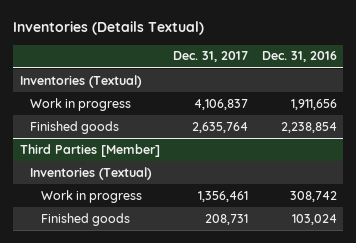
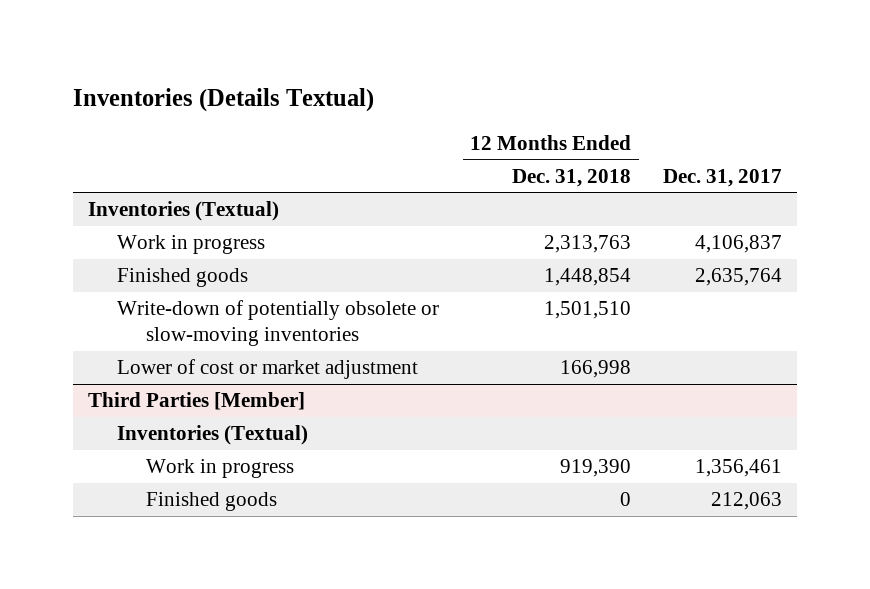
- | Dec. 31, 2017 | Dec. 31, 2016
+ | 12 Months Ended Dec. 31, 2018 | Dec. 31, 2017
+ Write-down of potentially obsolete or slow-moving inventories | 1,501,510 |
+ Lower of cost or market adjustment | 166,998 |
@ Third Parties [Member]
- Finished goods | 208,731 | 103,024
+ Finished goods | 0 | 212,063

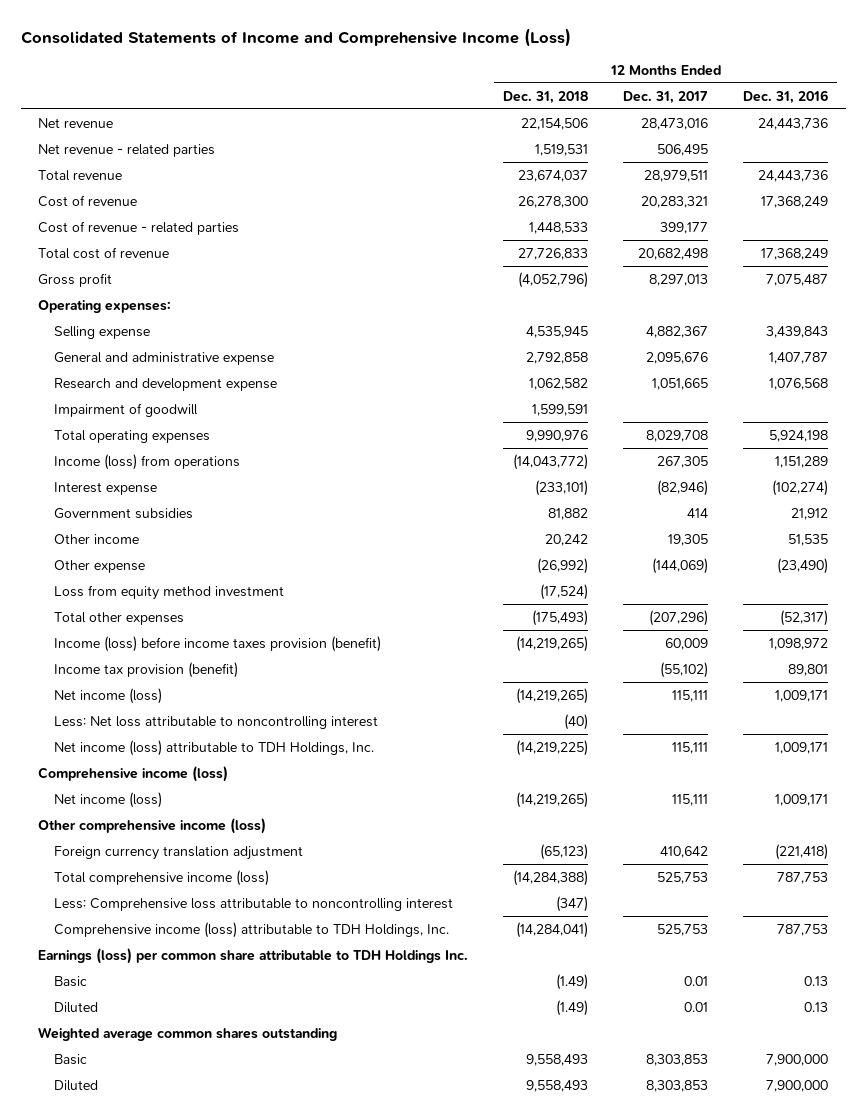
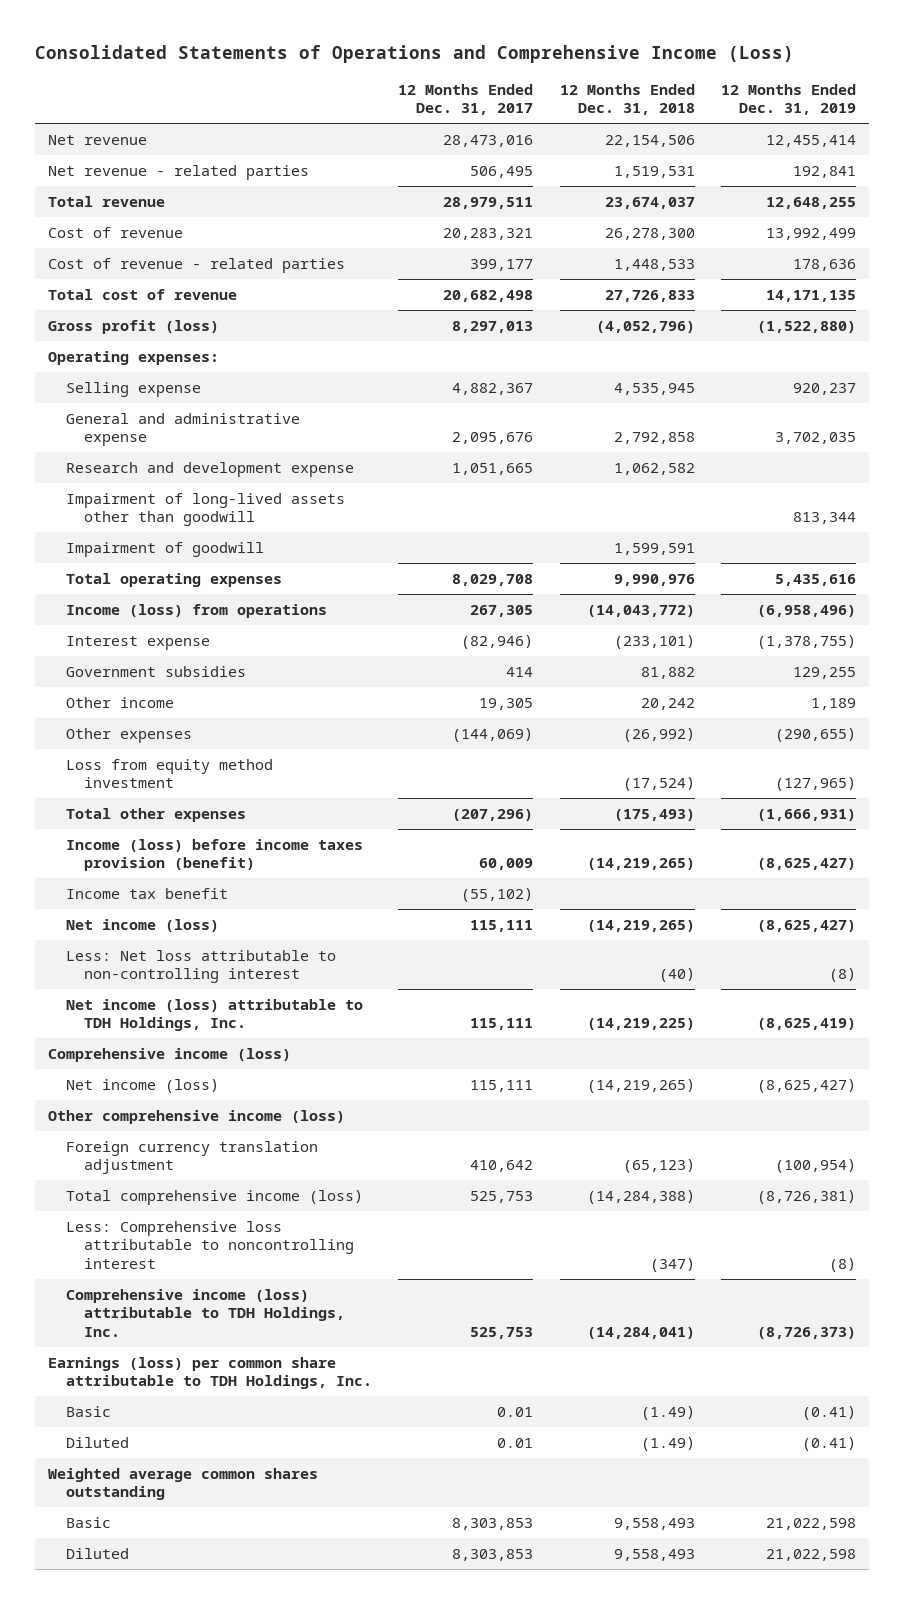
- Consolidated Statements of Income and Comprehensive Income (Loss)
+ Consolidated Statements of Operations and Comprehensive Income (Loss)
- | 12 Months Ended Dec. 31, 2018 | 12 Months Ended Dec. 31, 2017 | 12 Months Ended Dec. 31, 2016
+ | 12 Months Ended Dec. 31, 2017 | 12 Months Ended Dec. 31, 2018 | 12 Months Ended Dec. 31, 2019
- Gross profit | (4,052,796) | 8,297,013 | 7,075,487
+ Gross profit (loss) | 8,297,013 | (4,052,796) | (1,522,880)
+ Impairment of long-lived assets other than goodwill | | | 813,344
- Other expense | (26,992) | (144,069) | (23,490)
+ Other expenses | (144,069) | (26,992) | (290,655)
- Income tax provision (benefit) | | (55,102) | 89,801
+ Income tax benefit | (55,102) | |
- Less: Net loss attributable to noncontrolling interest | (40) | |
+ Less: Net loss attributable to non-controlling interest | | (40) | (8)
- Earnings (loss) per common share attributable to TDH Holdings Inc.
+ Earnings (loss) per common share attributable to TDH Holdings, Inc.

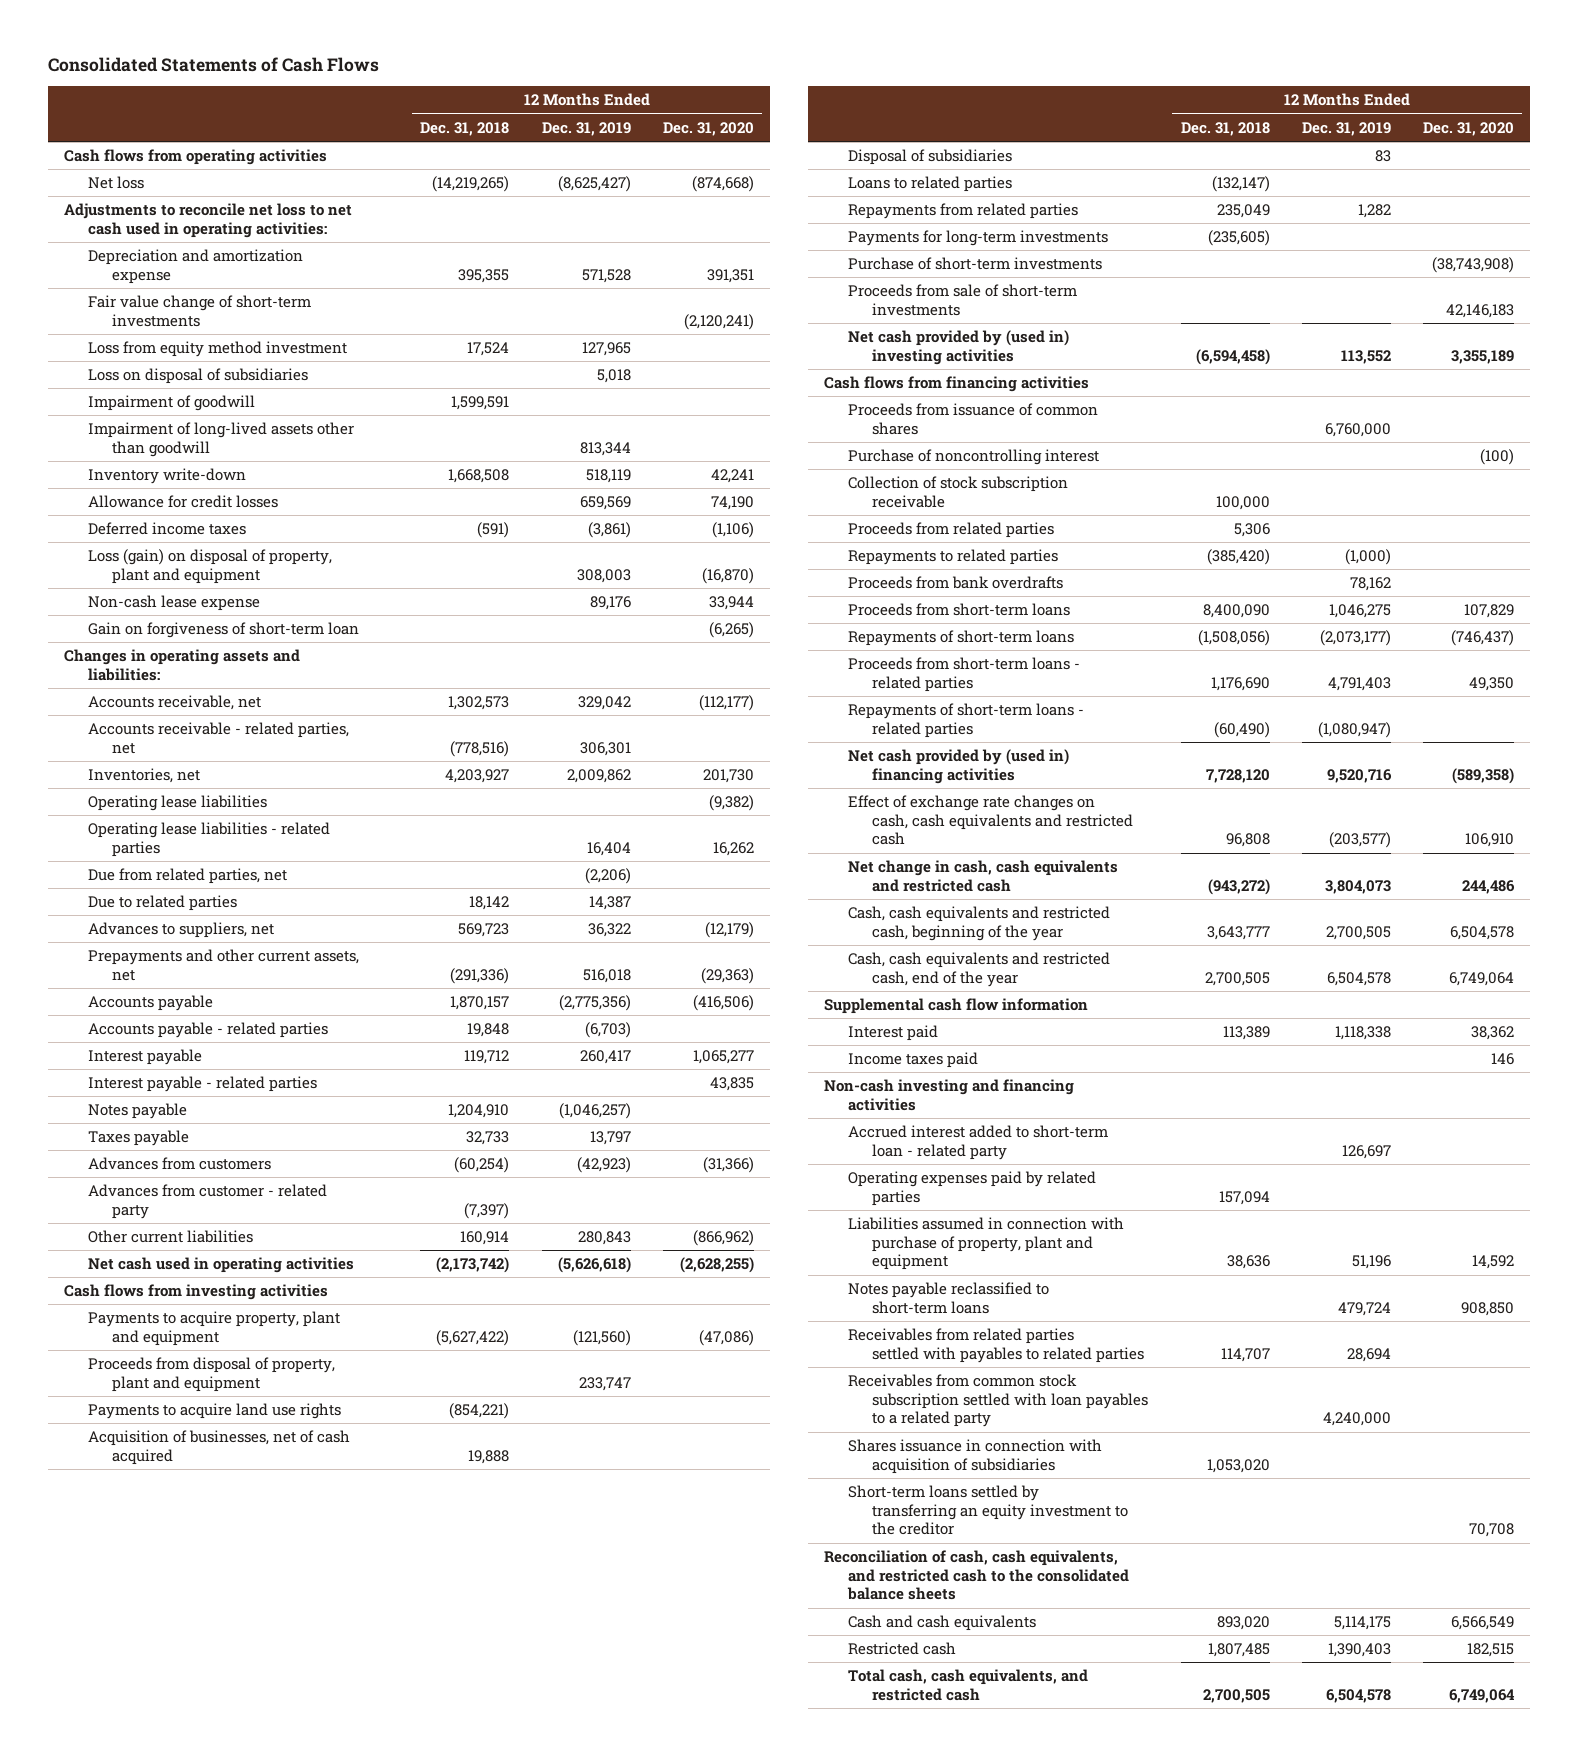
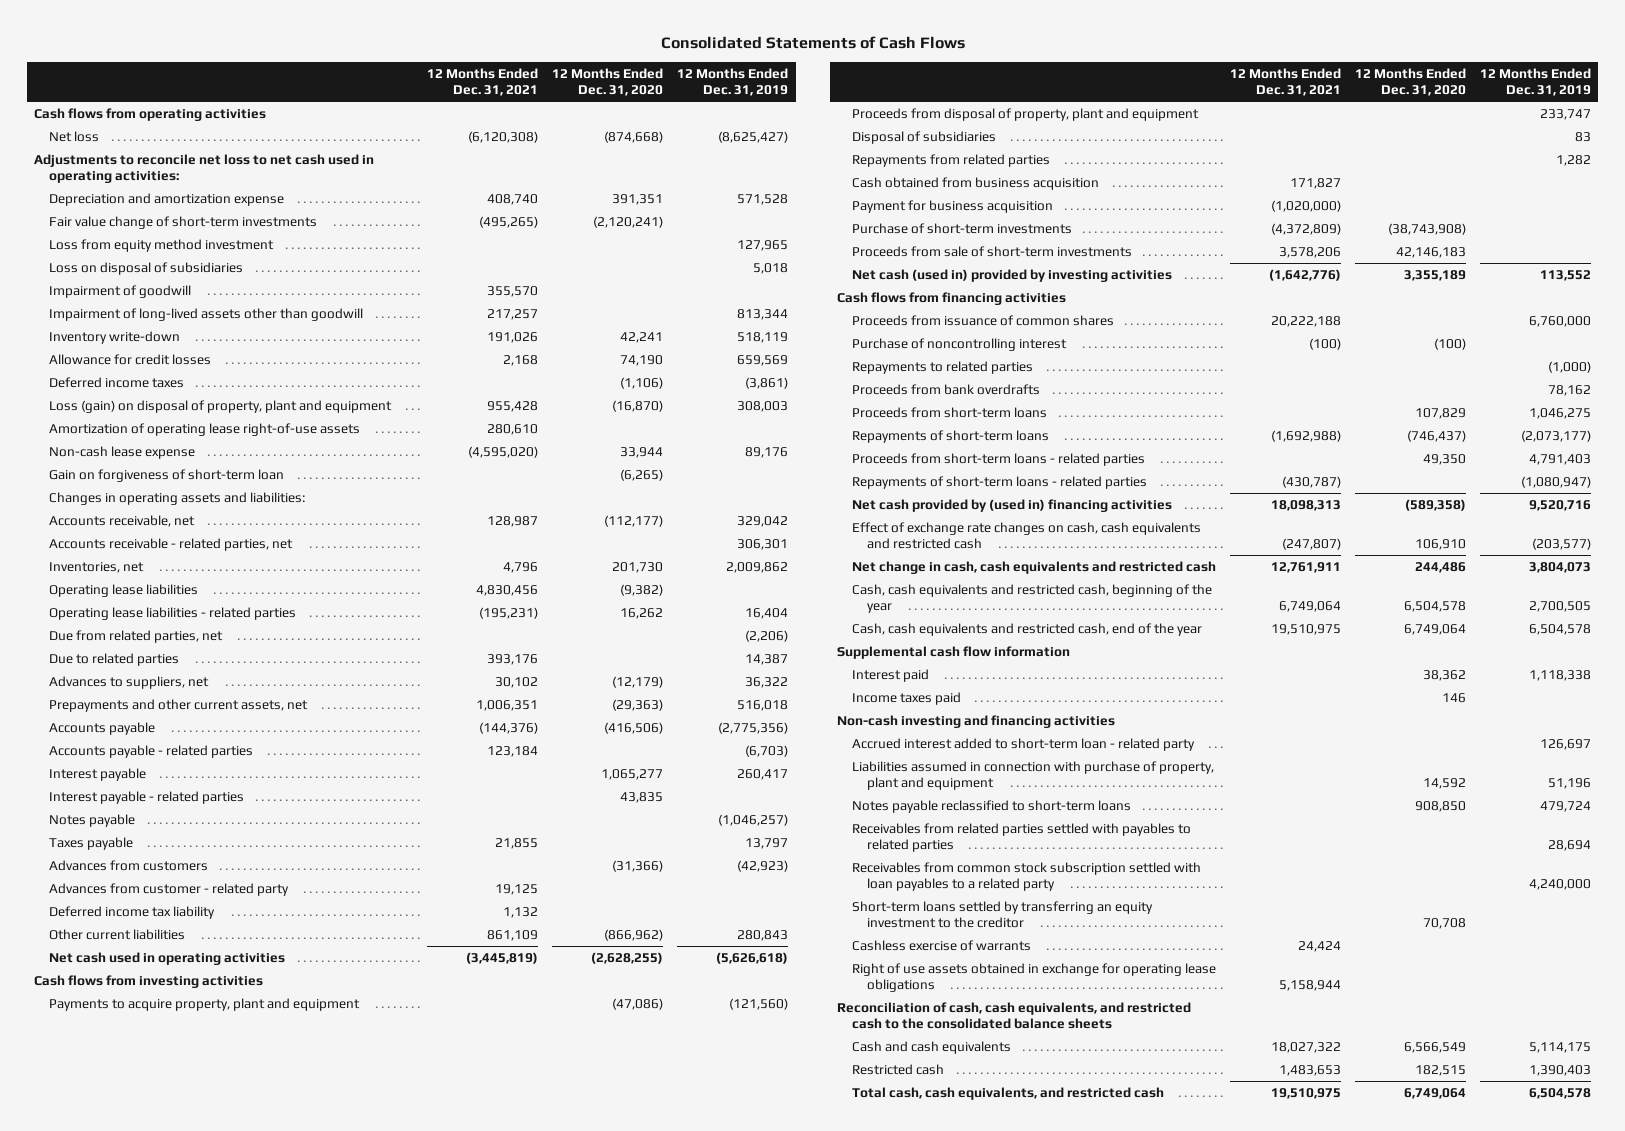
- | 12 Months Ended Dec. 31, 2018 | 12 Months Ended Dec. 31, 2019 | 12 Months Ended Dec. 31, 2020
+ | 12 Months Ended Dec. 31, 2021 | 12 Months Ended Dec. 31, 2020 | 12 Months Ended Dec. 31, 2019
+ Amortization of operating lease right-of-use assets | 280,610 | |
+ Deferred income tax liability | 1,132 | |
- Payments to acquire land use rights | (854,221) | |
- Acquisition of businesses, net of cash acquired | 19,888 | |
- Loans to related parties | (132,147) | |
- Payments for long-term investments | (235,605) | |
+ Cash obtained from business acquisition | 171,827 | |
+ Payment for business acquisition | (1,020,000) | |
- Net cash provided by (used in) investing activities | (6,594,458) | 113,552 | 3,355,189
+ Net cash (used in) provided by investing activities | (1,642,776) | 3,355,189 | 113,552
- Collection of stock subscription receivable | 100,000 | |
- Proceeds from related parties | 5,306 | |
- Operating expenses paid by related parties | 157,094 | |
- Shares issuance in connection with acquisition of subsidiaries | 1,053,020 | |
+ Cashless exercise of warrants | 24,424 | |
+ Right of use assets obtained in exchange for operating lease obligations | 5,158,944 | |

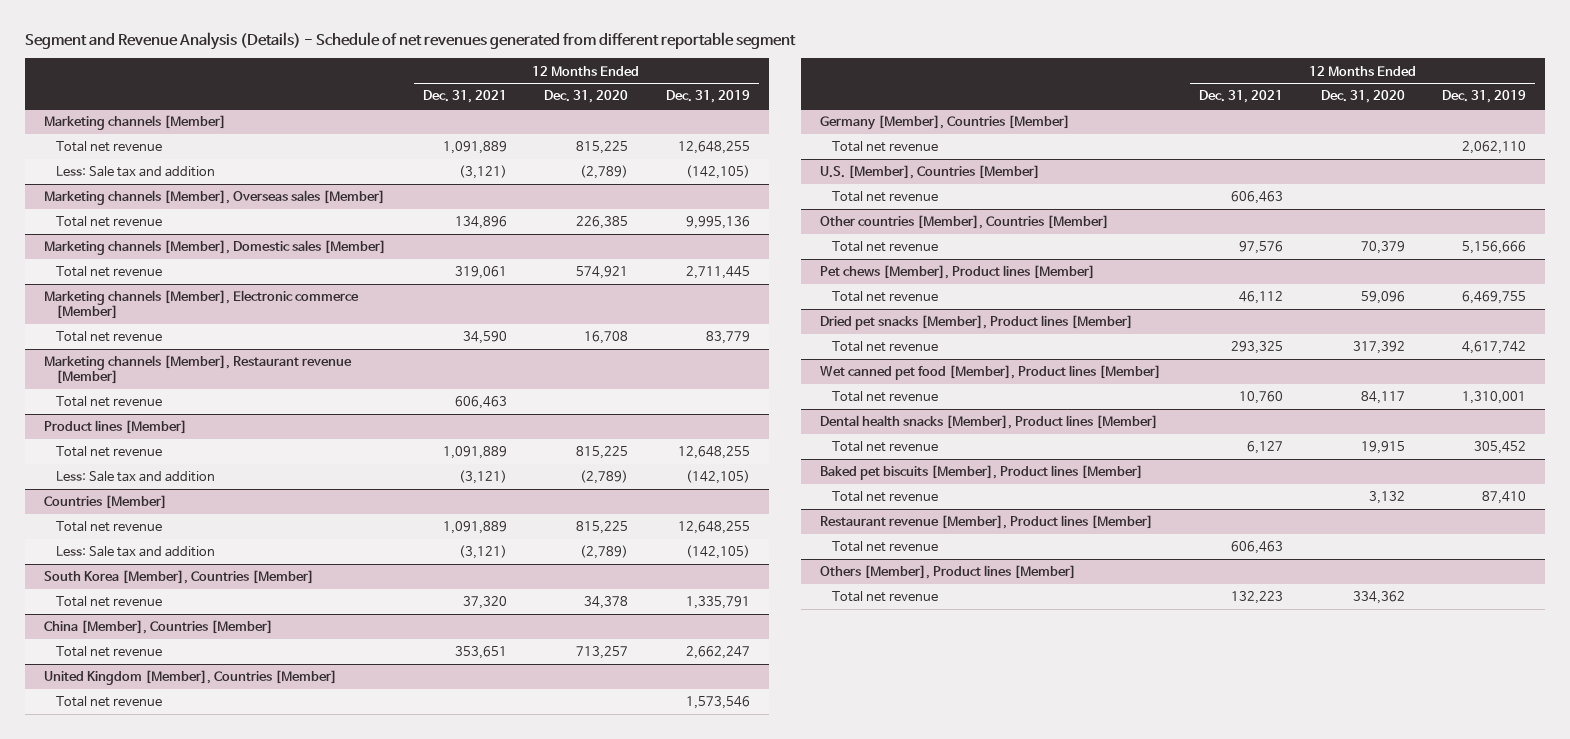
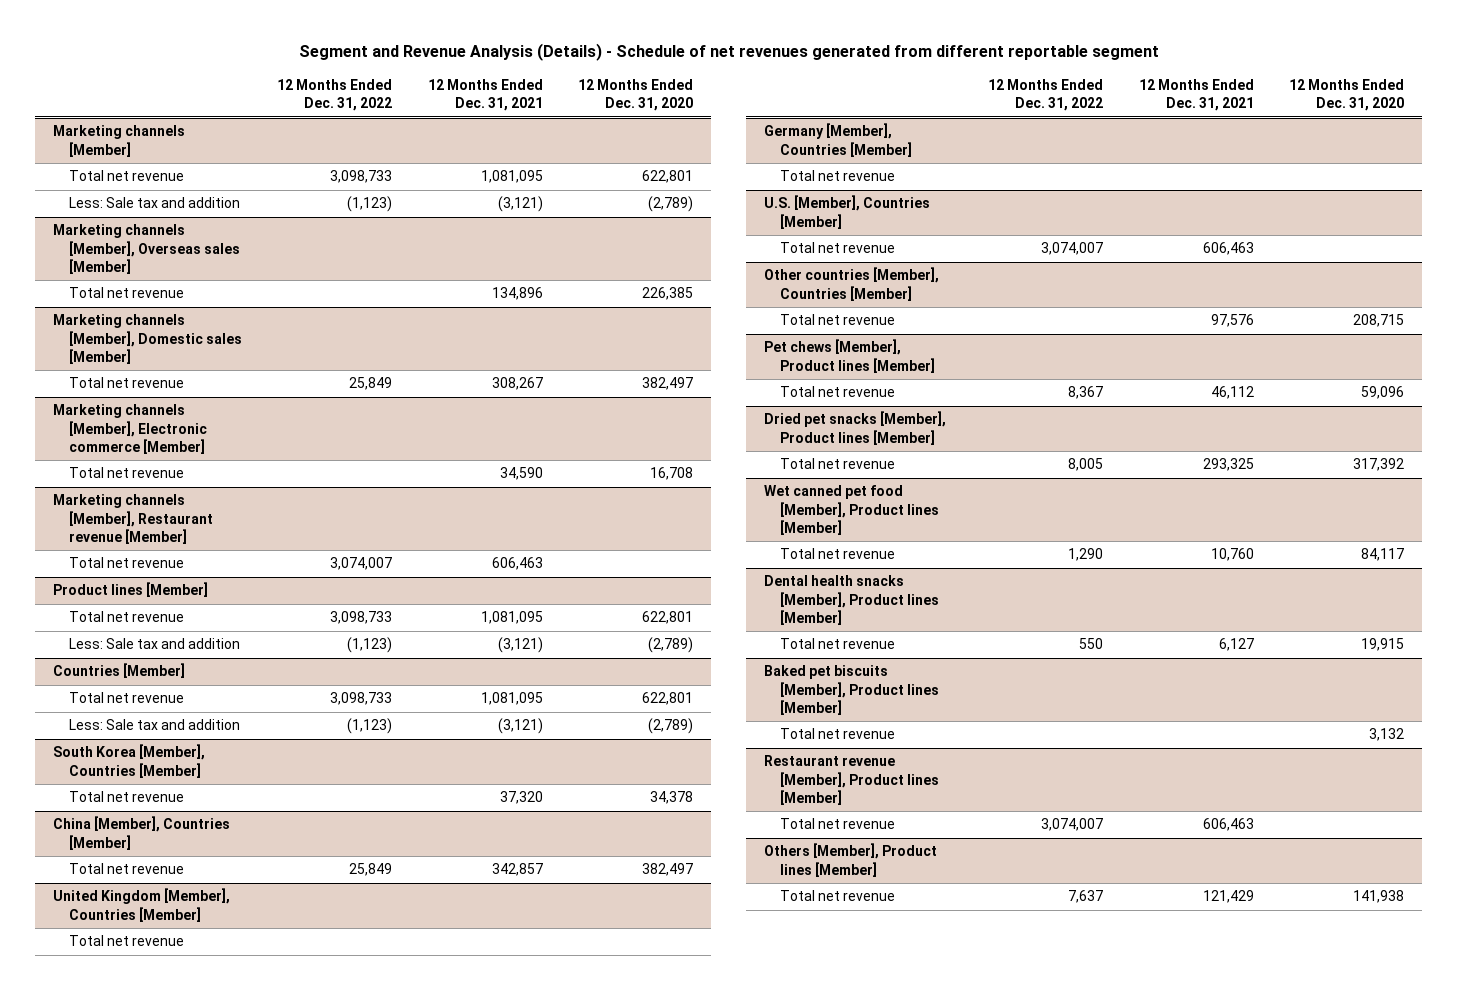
- | 12 Months Ended Dec. 31, 2021 | 12 Months Ended Dec. 31, 2020 | 12 Months Ended Dec. 31, 2019
+ | 12 Months Ended Dec. 31, 2022 | 12 Months Ended Dec. 31, 2021 | 12 Months Ended Dec. 31, 2020
@ Marketing channels [Member]
- Total net revenue | 1,091,889 | 815,225 | 12,648,255
+ Total net revenue | 3,098,733 | 1,081,095 | 622,801
@ Marketing channels [Member], Domestic sales [Member]
- Total net revenue | 319,061 | 574,921 | 2,711,445
+ Total net revenue | 25,849 | 308,267 | 382,497
@ Product lines [Member]
- Total net revenue | 1,091,889 | 815,225 | 12,648,255
+ Total net revenue | 3,098,733 | 1,081,095 | 622,801
@ Countries [Member]
- Total net revenue | 1,091,889 | 815,225 | 12,648,255
+ Total net revenue | 3,098,733 | 1,081,095 | 622,801
@ China [Member], Countries [Member]
- Total net revenue | 353,651 | 713,257 | 2,662,247
+ Total net revenue | 25,849 | 342,857 | 382,497
@ Other countries [Member], Countries [Member]
- Total net revenue | 97,576 | 70,379 | 5,156,666
+ Total net revenue | | 97,576 | 208,715
@ Others [Member], Product lines [Member]
- Total net revenue | 132,223 | 334,362 |
+ Total net revenue | 7,637 | 121,429 | 141,938

